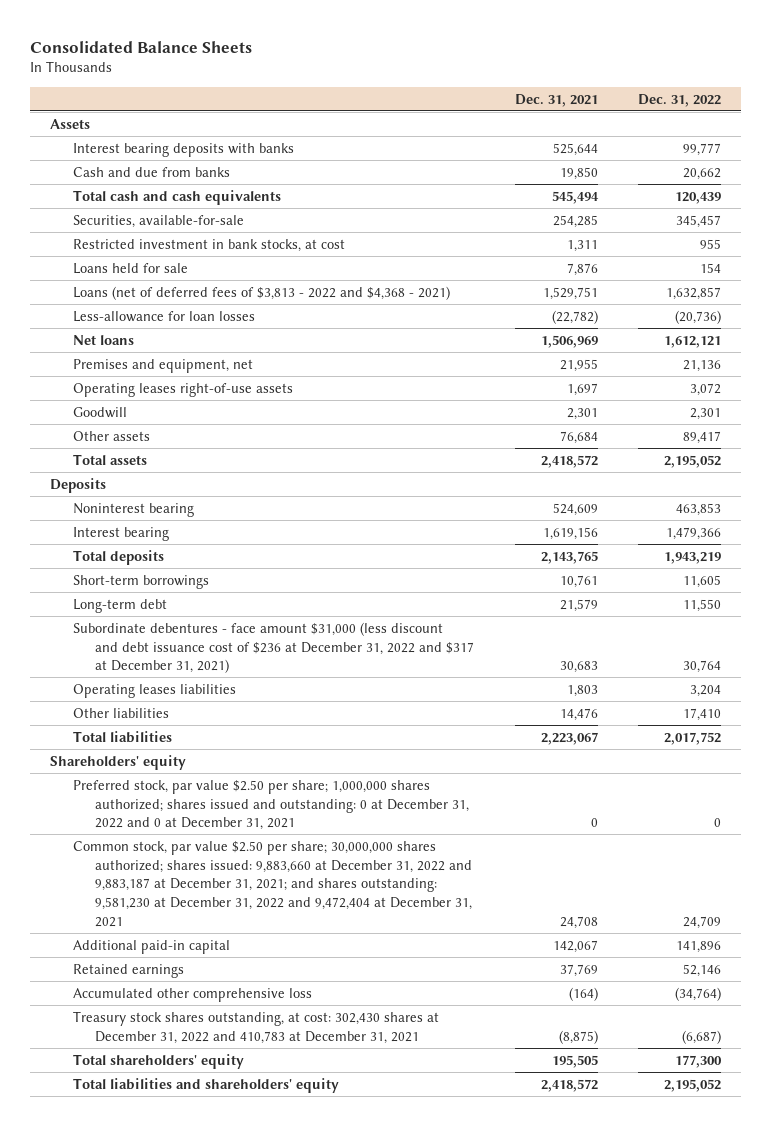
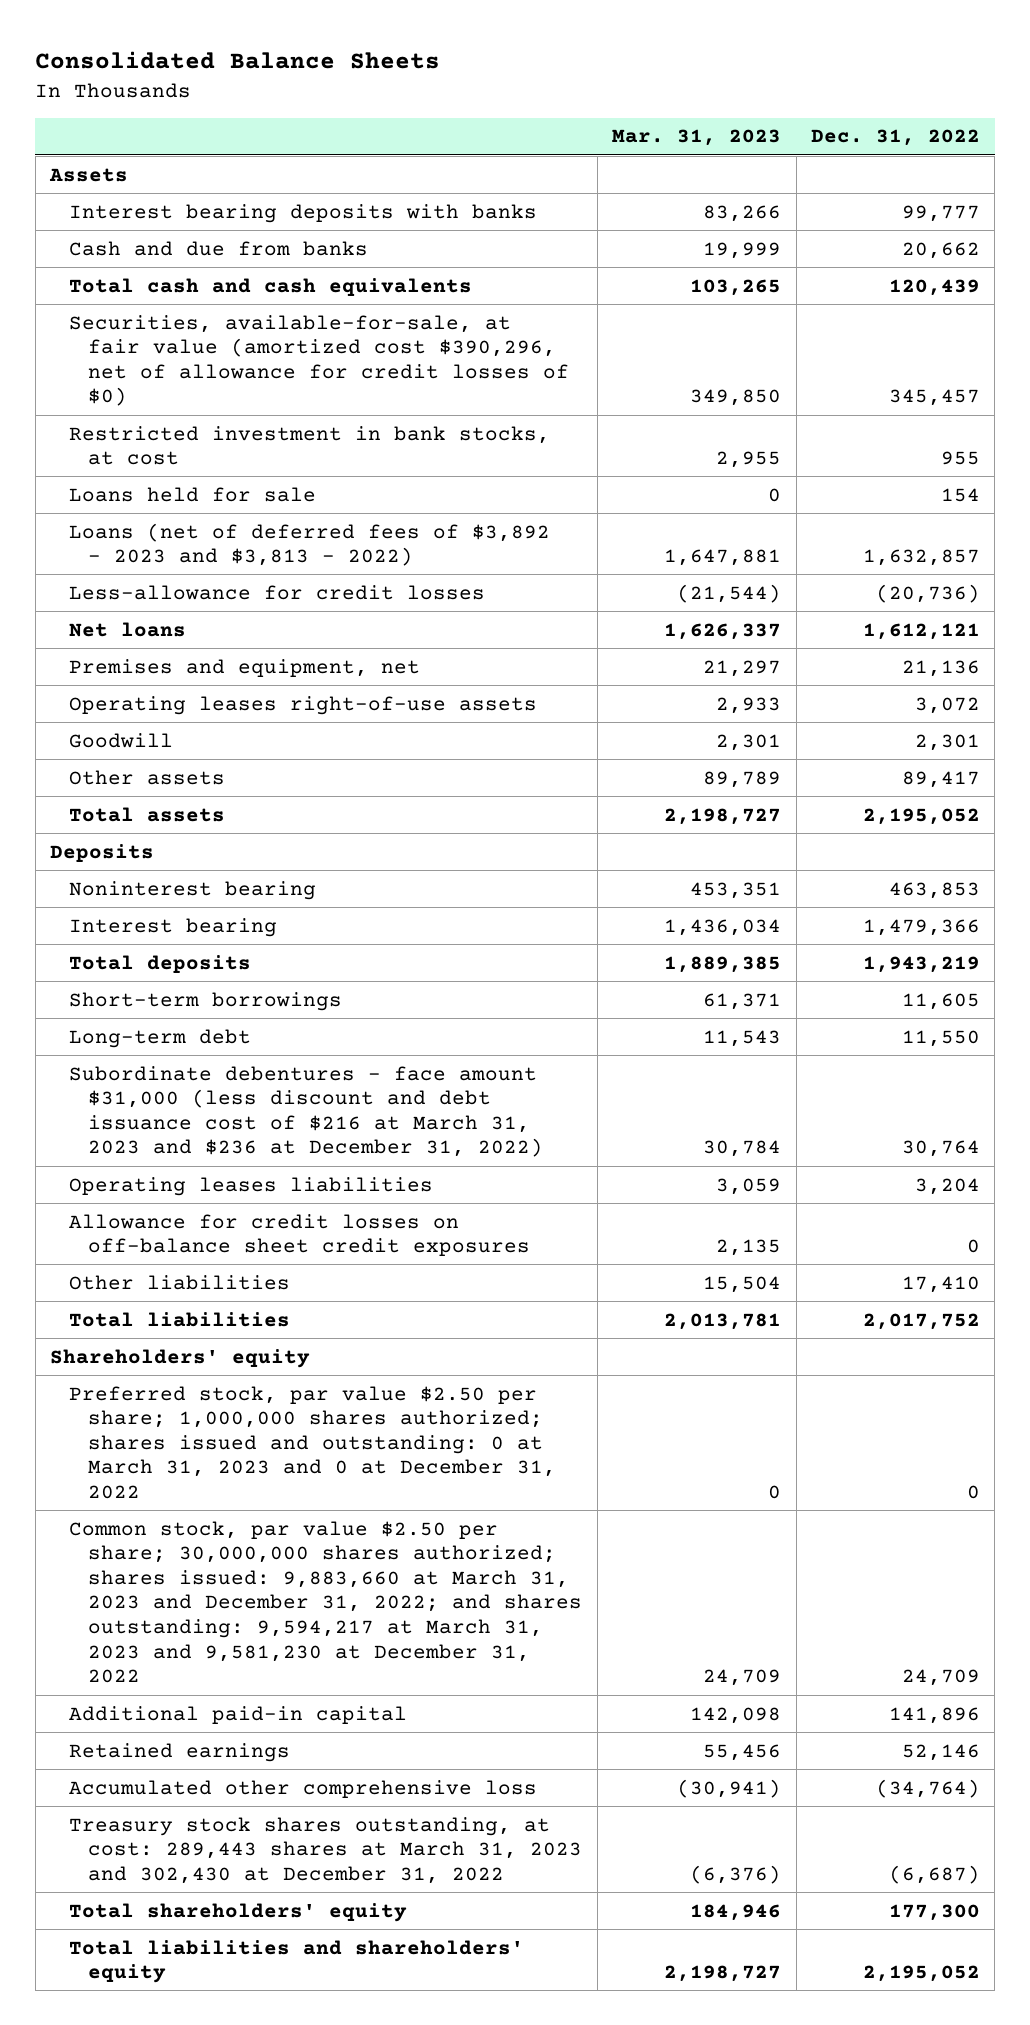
- | Dec. 31, 2021 | Dec. 31, 2022
+ | Mar. 31, 2023 | Dec. 31, 2022
- Securities, available-for-sale | 254,285 | 345,457
+ Securities, available-for-sale, at fair value (amortized cost $390,296, net of allowance for credit losses of $0) | 349,850 | 345,457
- Loans (net of deferred fees of $3,813 - 2022 and $4,368 - 2021) | 1,529,751 | 1,632,857
- Less-allowance for loan losses | (22,782) | (20,736)
+ Loans (net of deferred fees of $3,892 - 2023 and $3,813 - 2022) | 1,647,881 | 1,632,857
+ Less-allowance for credit losses | (21,544) | (20,736)
- Subordinate debentures - face amount $31,000 (less discount and debt issuance cost of $236 at December 31, 2022 and $317 at December 31, 2021) | 30,683 | 30,764
+ Subordinate debentures - face amount $31,000 (less discount and debt issuance cost of $216 at March 31, 2023 and $236 at December 31, 2022) | 30,784 | 30,764
+ Allowance for credit losses on off-balance sheet credit exposures | 2,135 | 0
- Preferred stock, par value $2.50 per share; 1,000,000 shares authorized; shares issued and outstanding: 0 at December 31, 2022 and 0 at December 31, 2021 | 0 | 0
- Common stock, par value $2.50 per share; 30,000,000 shares authorized; shares issued: 9,883,660 at December 31, 2022 and 9,883,187 at December 31, 2021; and shares outstanding: 9,581,230 at December 31, 2022 and 9,472,404 at December 31, 2021 | 24,708 | 24,709
+ Preferred stock, par value $2.50 per share; 1,000,000 shares authorized; shares issued and outstanding: 0 at March 31, 2023 and 0 at December 31, 2022 | 0 | 0
+ Common stock, par value $2.50 per share; 30,000,000 shares authorized; shares issued: 9,883,660 at March 31, 2023 and December 31, 2022; and shares outstanding: 9,594,217 at March 31, 2023 and 9,581,230 at December 31, 2022 | 24,709 | 24,709
- Treasury stock shares outstanding, at cost: 302,430 shares at December 31, 2022 and 410,783 at December 31, 2021 | (8,875) | (6,687)
+ Treasury stock shares outstanding, at cost: 289,443 shares at March 31, 2023 and 302,430 at December 31, 2022 | (6,376) | (6,687)

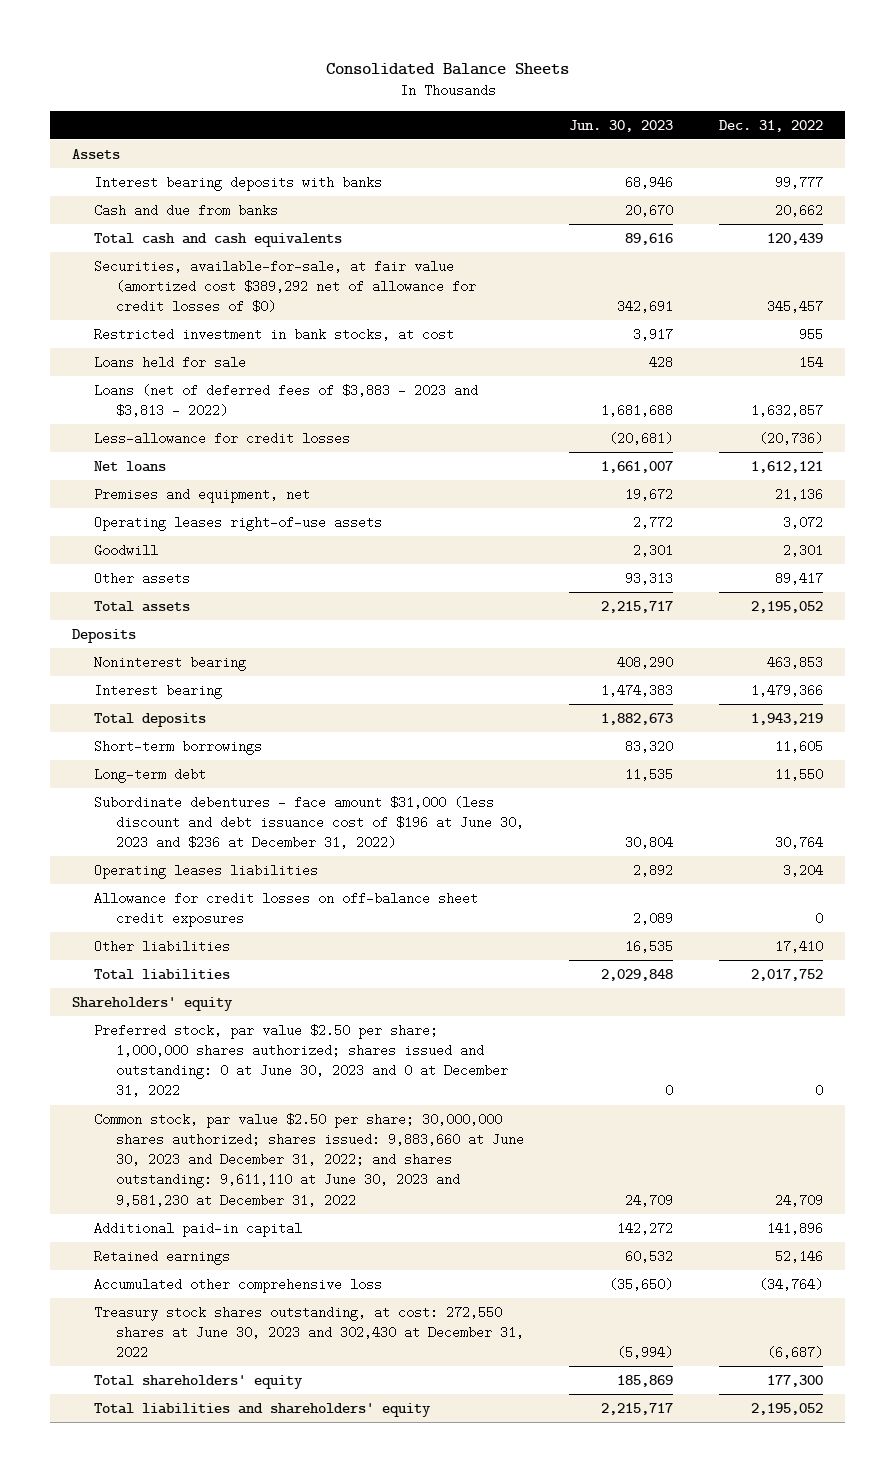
- | Mar. 31, 2023 | Dec. 31, 2022
+ | Jun. 30, 2023 | Dec. 31, 2022
- Securities, available-for-sale, at fair value (amortized cost $390,296, net of allowance for credit losses of $0) | 349,850 | 345,457
+ Securities, available-for-sale, at fair value (amortized cost $389,292 net of allowance for credit losses of $0) | 342,691 | 345,457
- Loans (net of deferred fees of $3,892 - 2023 and $3,813 - 2022) | 1,647,881 | 1,632,857
+ Loans (net of deferred fees of $3,883 - 2023 and $3,813 - 2022) | 1,681,688 | 1,632,857
- Subordinate debentures - face amount $31,000 (less discount and debt issuance cost of $216 at March 31, 2023 and $236 at December 31, 2022) | 30,784 | 30,764
+ Subordinate debentures - face amount $31,000 (less discount and debt issuance cost of $196 at June 30, 2023 and $236 at December 31, 2022) | 30,804 | 30,764
- Preferred stock, par value $2.50 per share; 1,000,000 shares authorized; shares issued and outstanding: 0 at March 31, 2023 and 0 at December 31, 2022 | 0 | 0
- Common stock, par value $2.50 per share; 30,000,000 shares authorized; shares issued: 9,883,660 at March 31, 2023 and December 31, 2022; and shares outstanding: 9,594,217 at March 31, 2023 and 9,581,230 at December 31, 2022 | 24,709 | 24,709
+ Preferred stock, par value $2.50 per share; 1,000,000 shares authorized; shares issued and outstanding: 0 at June 30, 2023 and 0 at December 31, 2022 | 0 | 0
+ Common stock, par value $2.50 per share; 30,000,000 shares authorized; shares issued: 9,883,660 at June 30, 2023 and December 31, 2022; and shares outstanding: 9,611,110 at June 30, 2023 and 9,581,230 at December 31, 2022 | 24,709 | 24,709
- Treasury stock shares outstanding, at cost: 289,443 shares at March 31, 2023 and 302,430 at December 31, 2022 | (6,376) | (6,687)
+ Treasury stock shares outstanding, at cost: 272,550 shares at June 30, 2023 and 302,430 at December 31, 2022 | (5,994) | (6,687)

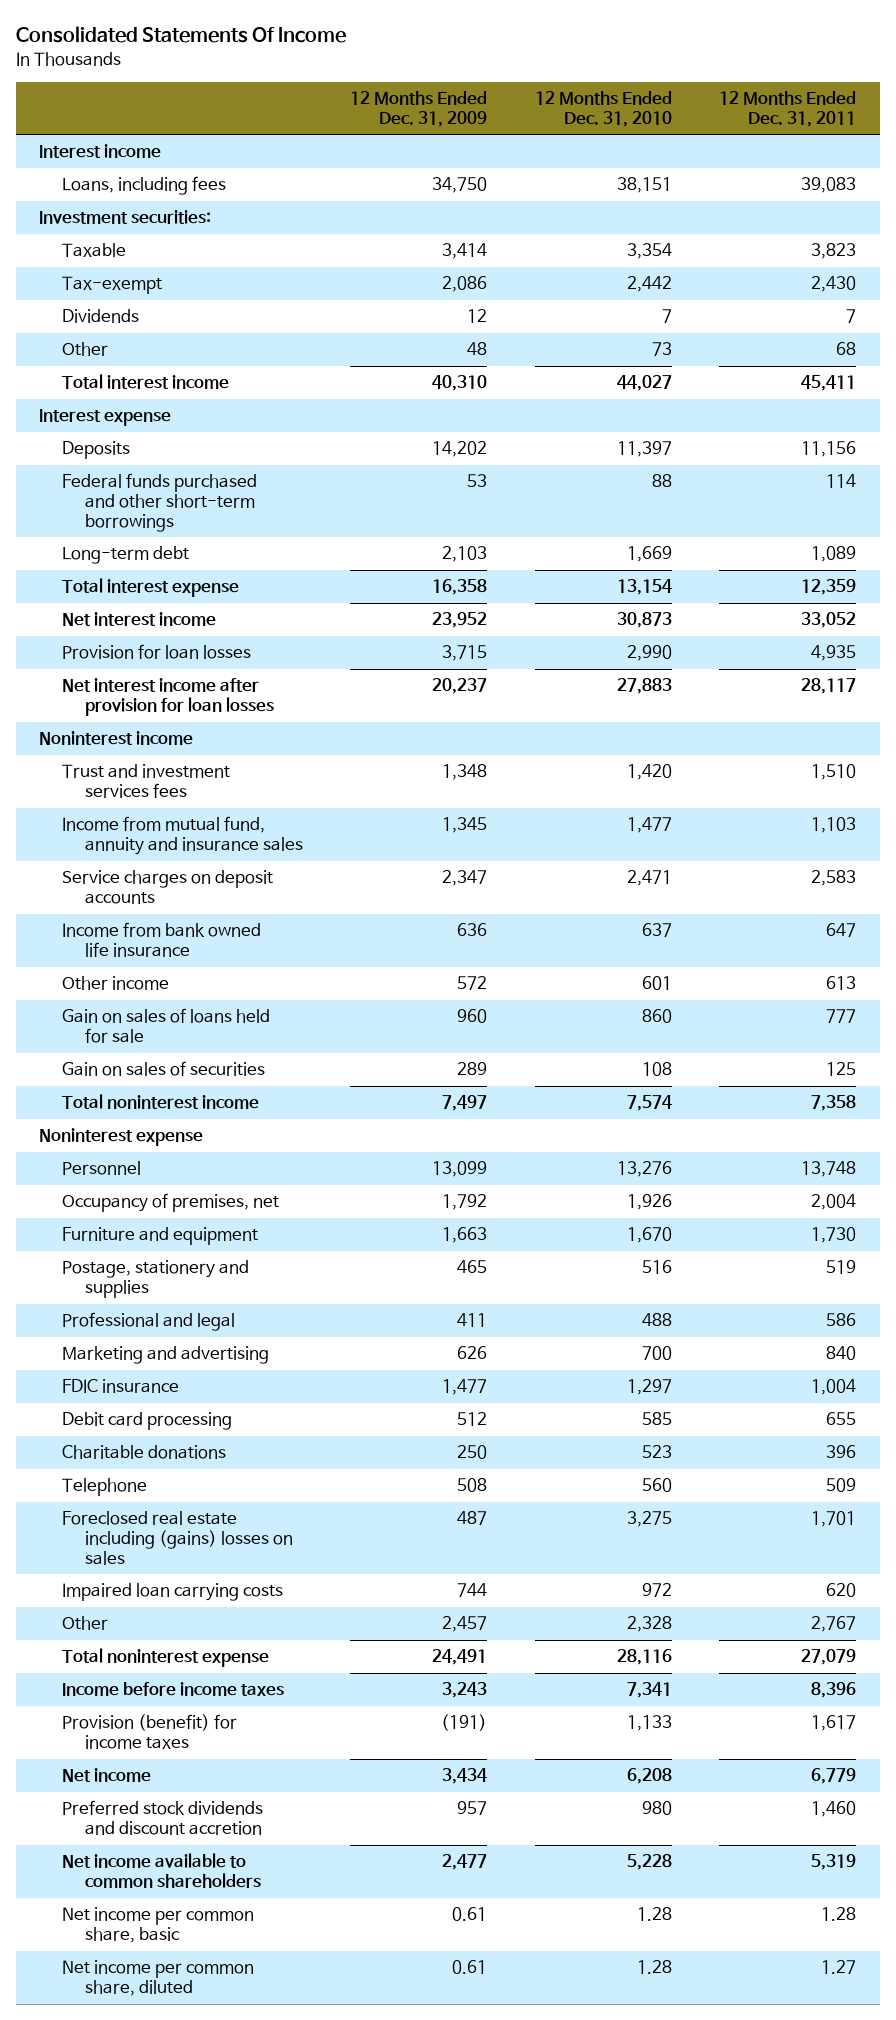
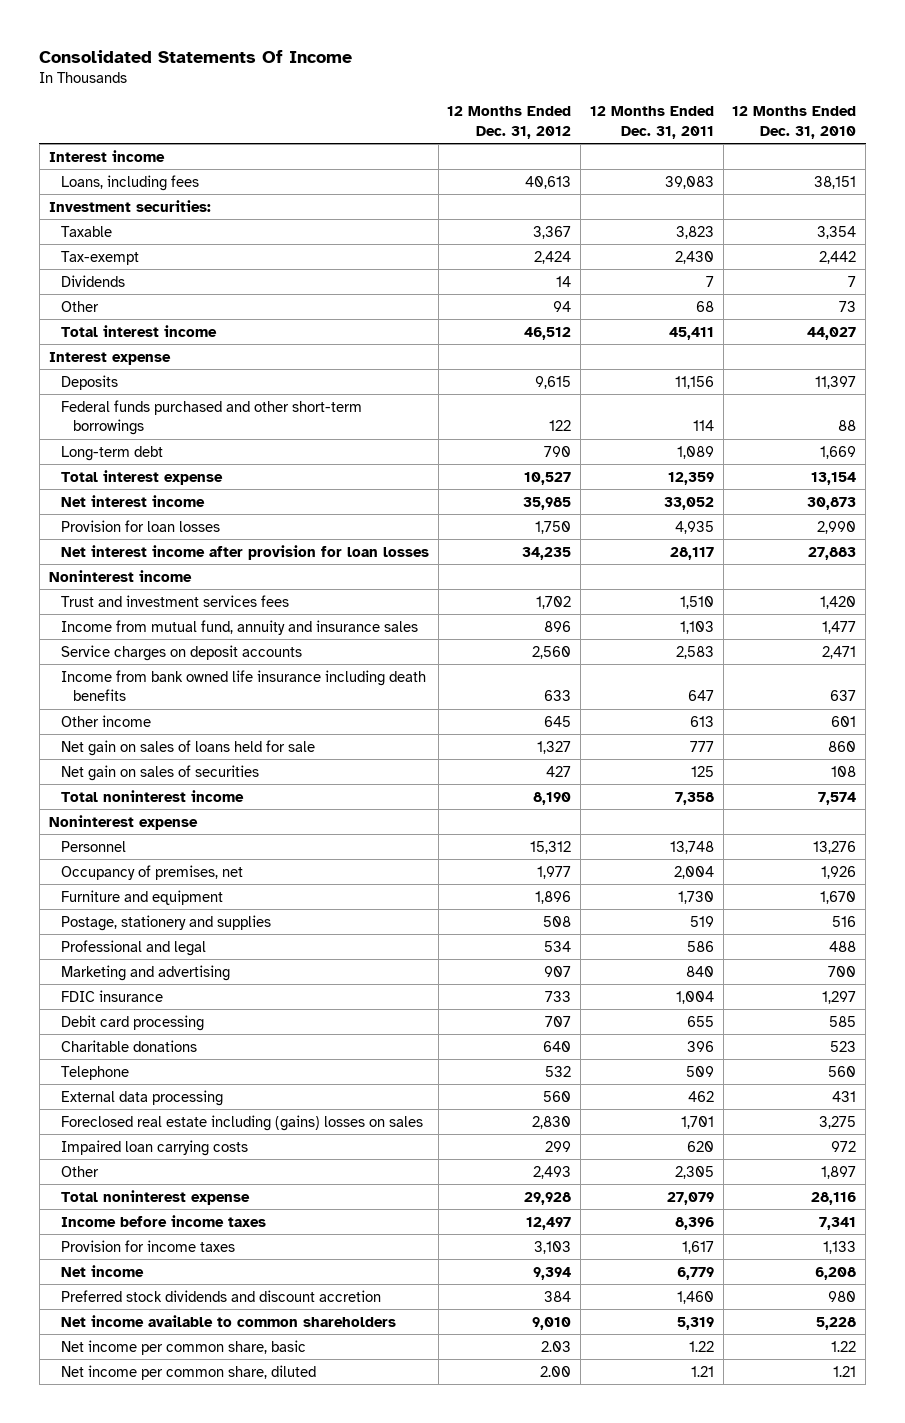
- | 12 Months Ended Dec. 31, 2009 | 12 Months Ended Dec. 31, 2010 | 12 Months Ended Dec. 31, 2011
+ | 12 Months Ended Dec. 31, 2012 | 12 Months Ended Dec. 31, 2011 | 12 Months Ended Dec. 31, 2010
- Income from bank owned life insurance | 636 | 637 | 647
+ Income from bank owned life insurance including death benefits | 633 | 647 | 637
- Gain on sales of loans held for sale | 960 | 860 | 777
- Gain on sales of securities | 289 | 108 | 125
+ Net gain on sales of loans held for sale | 1,327 | 777 | 860
+ Net gain on sales of securities | 427 | 125 | 108
+ External data processing | 560 | 462 | 431
- Other | 2,457 | 2,328 | 2,767
+ Other | 2,493 | 2,305 | 1,897
- Provision (benefit) for income taxes | (191) | 1,133 | 1,617
+ Provision for income taxes | 3,103 | 1,617 | 1,133
- Net income per common share, basic | 0.61 | 1.28 | 1.28
- Net income per common share, diluted | 0.61 | 1.28 | 1.27
+ Net income per common share, basic | 2.03 | 1.22 | 1.22
+ Net income per common share, diluted | 2.00 | 1.21 | 1.21

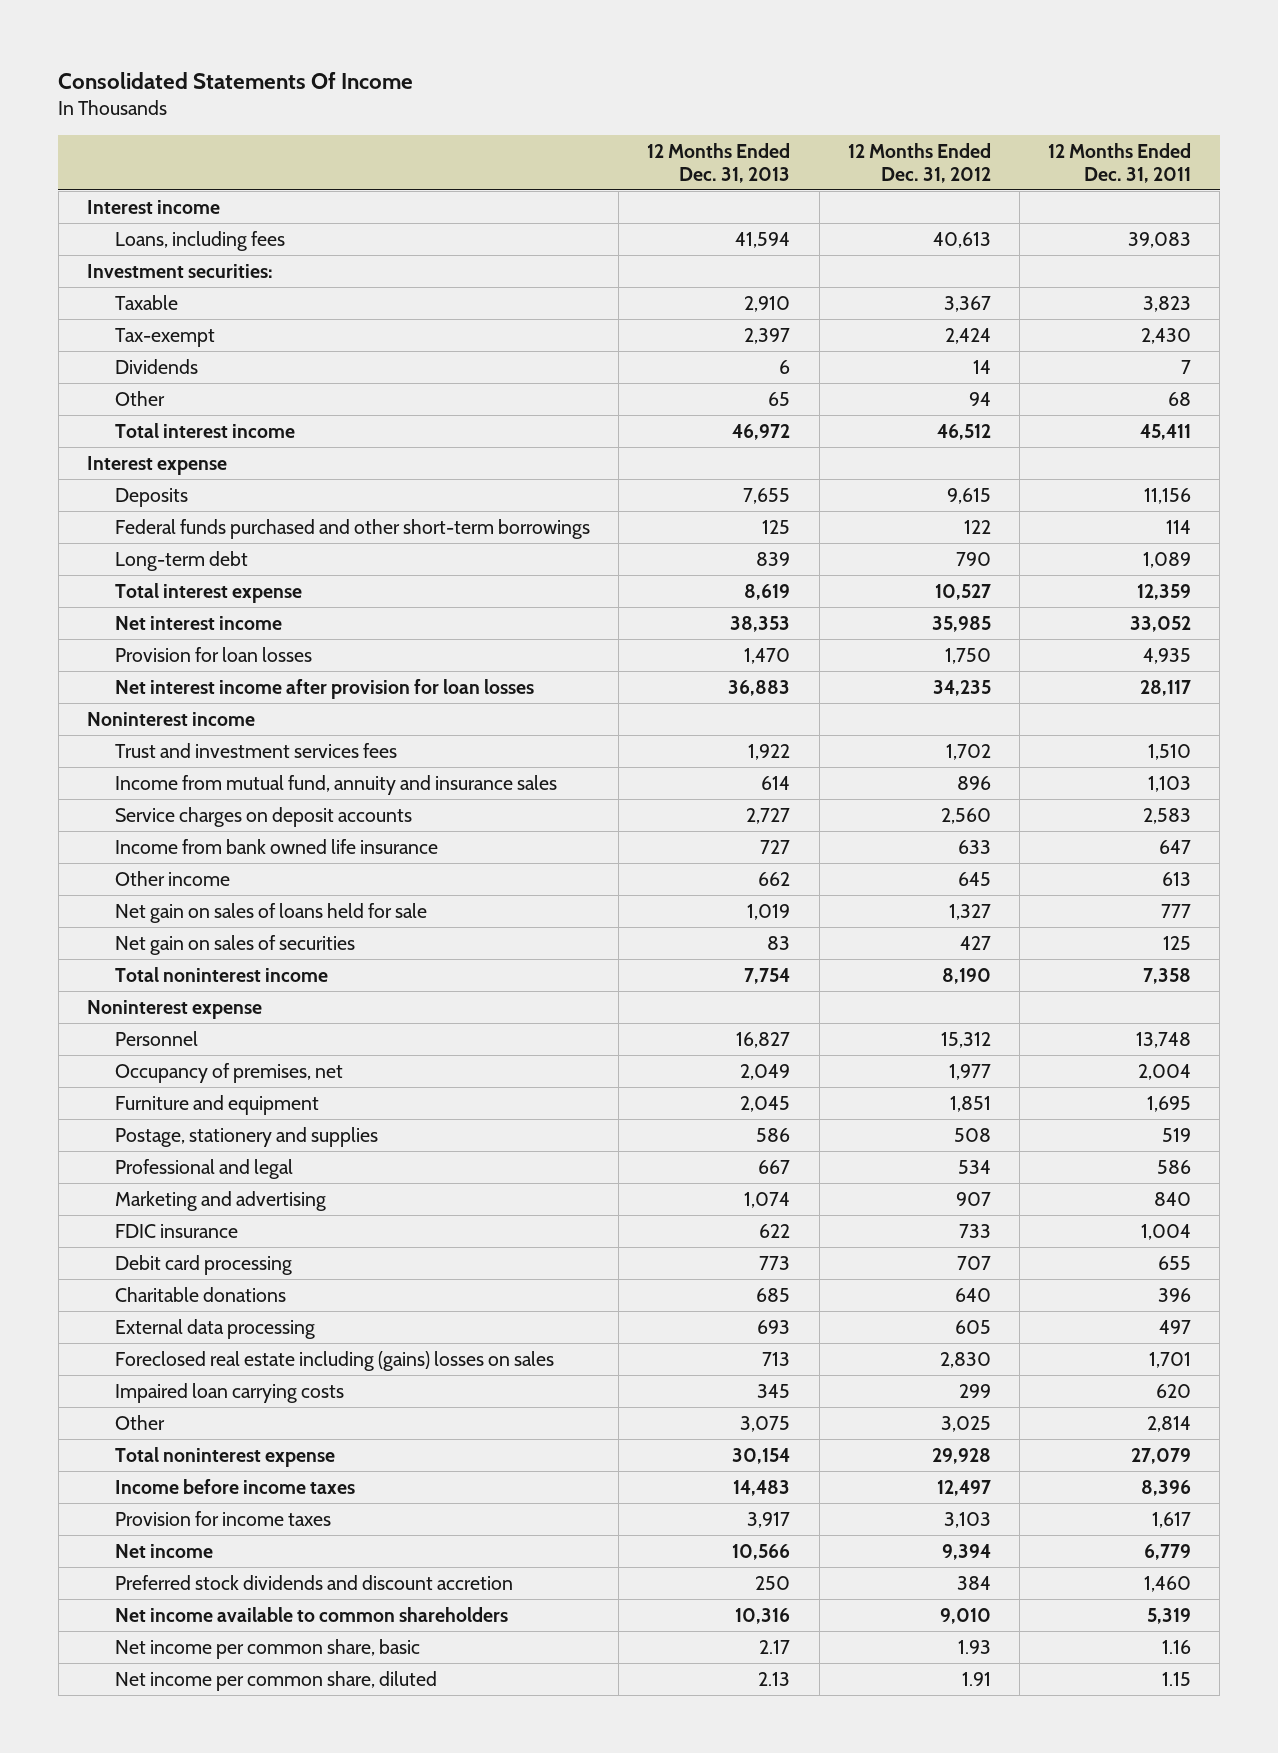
- | 12 Months Ended Dec. 31, 2012 | 12 Months Ended Dec. 31, 2011 | 12 Months Ended Dec. 31, 2010
+ | 12 Months Ended Dec. 31, 2013 | 12 Months Ended Dec. 31, 2012 | 12 Months Ended Dec. 31, 2011
- Income from bank owned life insurance including death benefits | 633 | 647 | 637
+ Income from bank owned life insurance | 727 | 633 | 647
- Furniture and equipment | 1,896 | 1,730 | 1,670
+ Furniture and equipment | 2,045 | 1,851 | 1,695
- Telephone | 532 | 509 | 560
- External data processing | 560 | 462 | 431
+ External data processing | 693 | 605 | 497
- Other | 2,493 | 2,305 | 1,897
+ Other | 3,075 | 3,025 | 2,814
- Net income per common share, basic | 2.03 | 1.22 | 1.22
- Net income per common share, diluted | 2.00 | 1.21 | 1.21
+ Net income per common share, basic | 2.17 | 1.93 | 1.16
+ Net income per common share, diluted | 2.13 | 1.91 | 1.15

